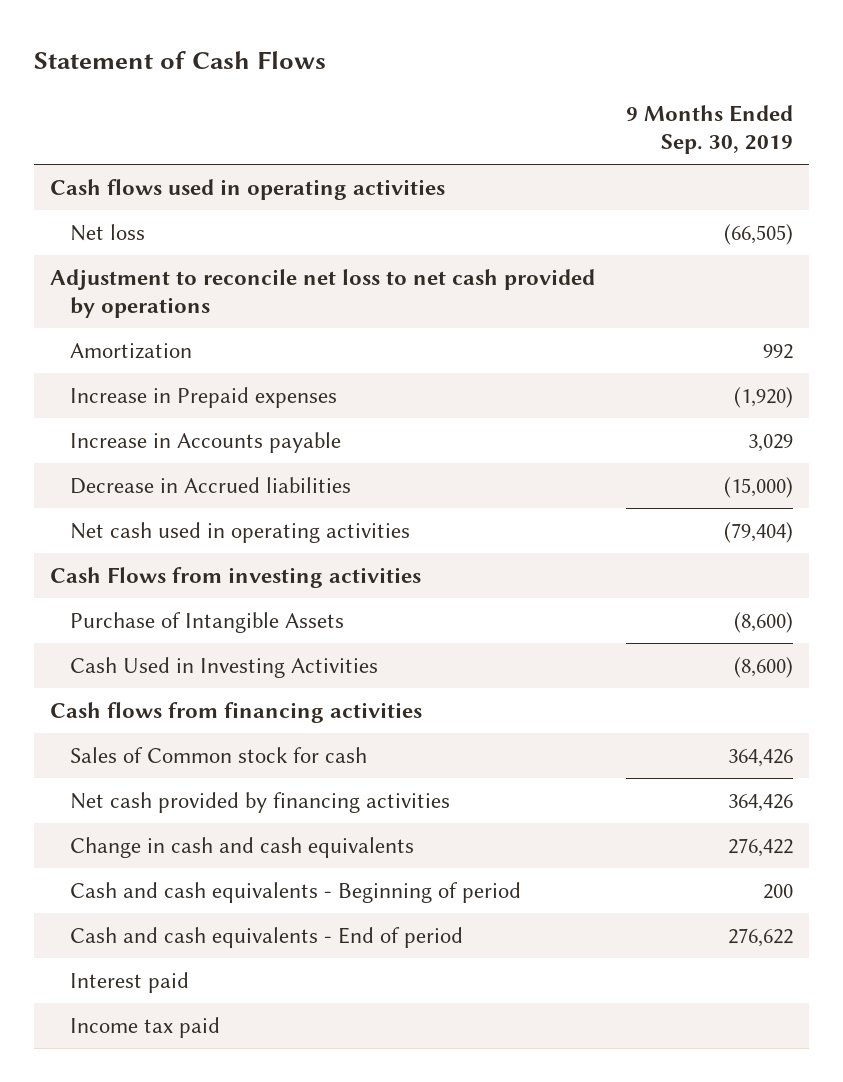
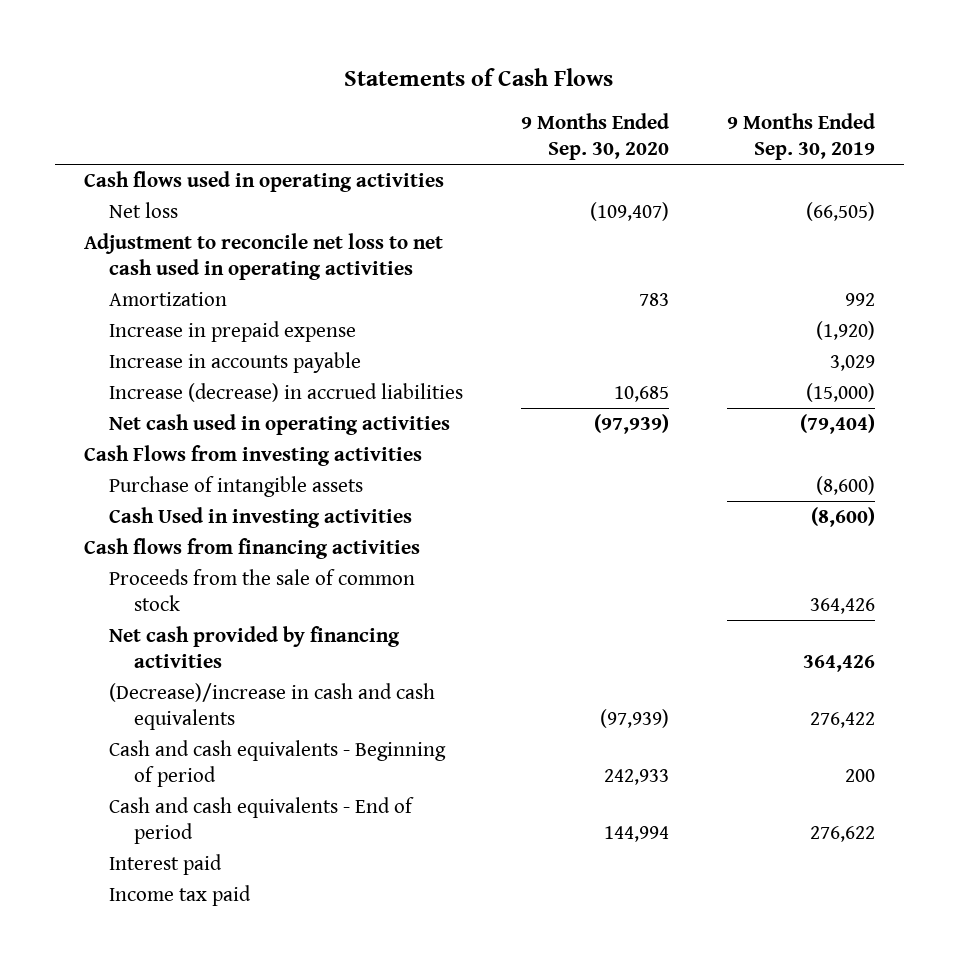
- Statement of Cash Flows
+ Statements of Cash Flows
- | 9 Months Ended Sep. 30, 2019
+ | 9 Months Ended Sep. 30, 2020 | 9 Months Ended Sep. 30, 2019
- Adjustment to reconcile net loss to net cash provided by operations
+ Adjustment to reconcile net loss to net cash used in operating activities
- Increase in Prepaid expenses | (1,920)
- Increase in Accounts payable | 3,029
- Decrease in Accrued liabilities | (15,000)
+ Increase in prepaid expense | | (1,920)
+ Increase in accounts payable | | 3,029
+ Increase (decrease) in accrued liabilities | 10,685 | (15,000)
- Purchase of Intangible Assets | (8,600)
- Cash Used in Investing Activities | (8,600)
+ Purchase of intangible assets | | (8,600)
+ Cash Used in investing activities | | (8,600)
- Sales of Common stock for cash | 364,426
+ Proceeds from the sale of common stock | | 364,426
- Change in cash and cash equivalents | 276,422
+ (Decrease)/increase in cash and cash equivalents | (97,939) | 276,422

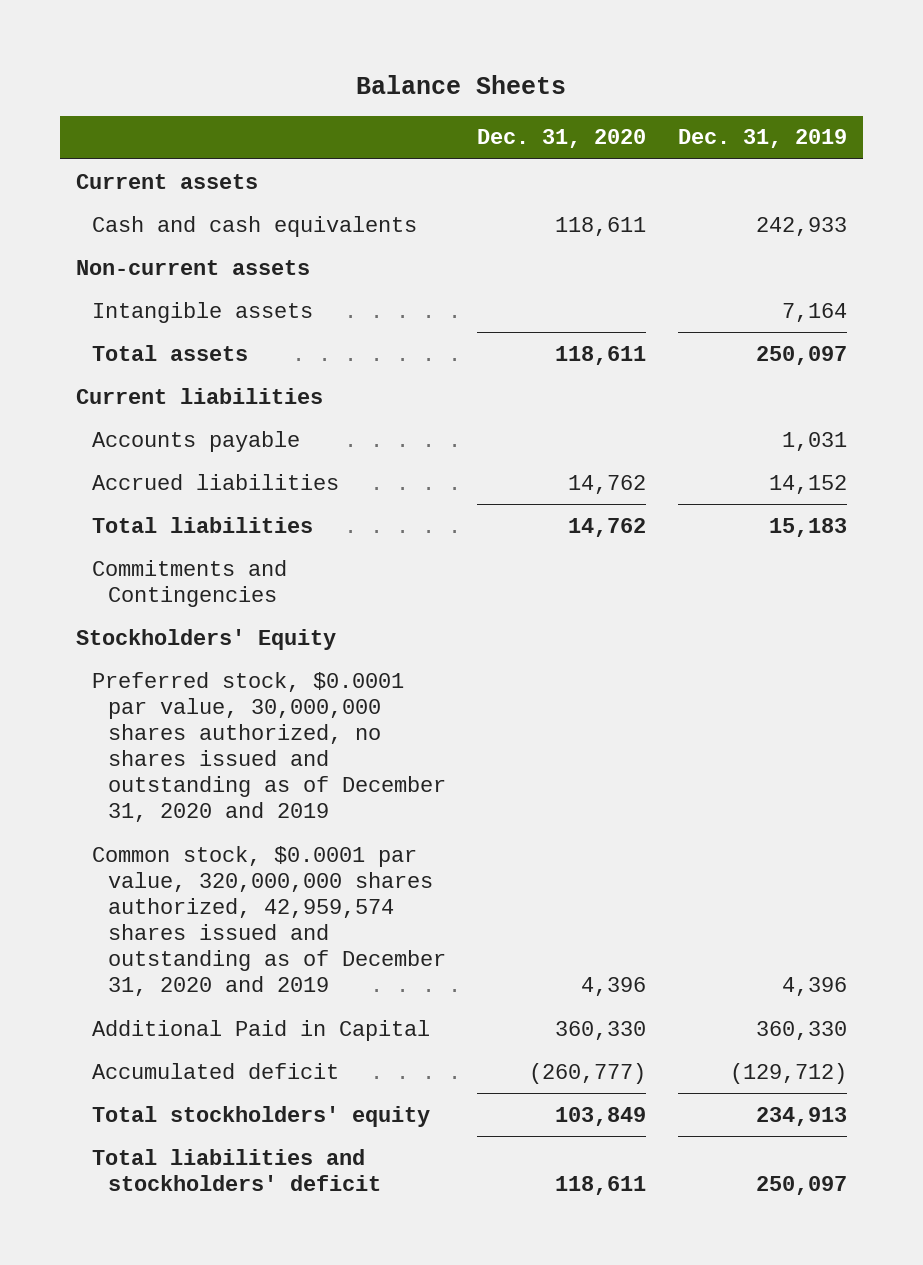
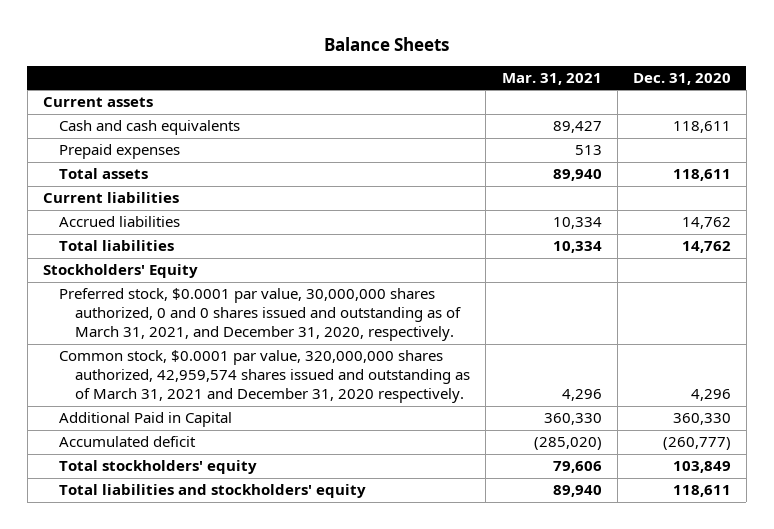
- | Dec. 31, 2020 | Dec. 31, 2019
+ | Mar. 31, 2021 | Dec. 31, 2020
- Non-current assets
- Intangible assets | | 7,164
+ Prepaid expenses | 513 |
- Accounts payable | | 1,031
- Commitments and Contingencies
- Preferred stock, $0.0001 par value, 30,000,000 shares authorized, no shares issued and outstanding as of December 31, 2020 and 2019
- Common stock, $0.0001 par value, 320,000,000 shares authorized, 42,959,574 shares issued and outstanding as of December 31, 2020 and 2019 | 4,396 | 4,396
+ Preferred stock, $0.0001 par value, 30,000,000 shares authorized, 0 and 0 shares issued and outstanding as of March 31, 2021, and December 31, 2020, respectively.
+ Common stock, $0.0001 par value, 320,000,000 shares authorized, 42,959,574 shares issued and outstanding as of March 31, 2021 and December 31, 2020 respectively. | 4,296 | 4,296
- Total liabilities and stockholders' deficit | 118,611 | 250,097
+ Total liabilities and stockholders' equity | 89,940 | 118,611

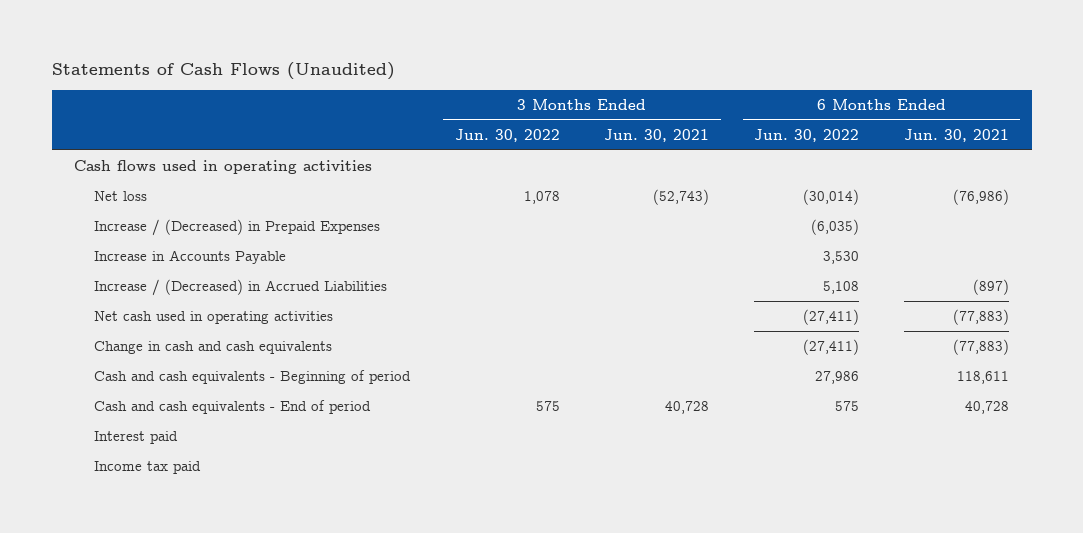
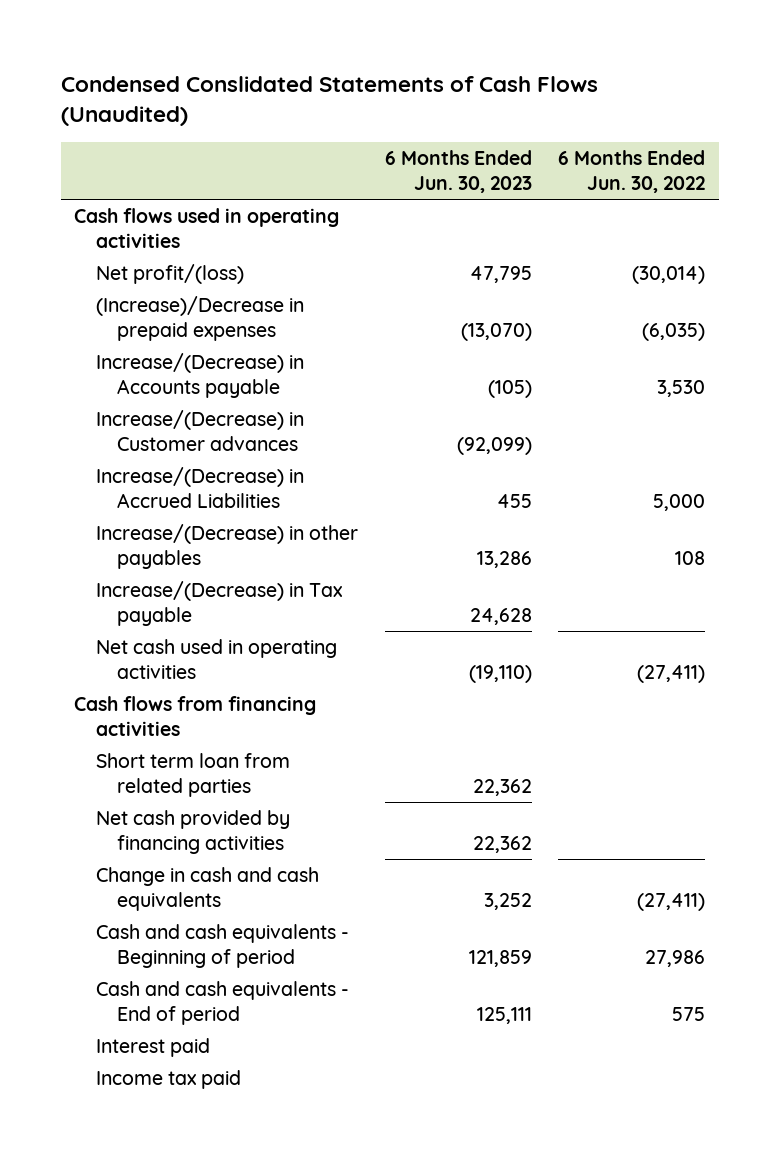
- Statements of Cash Flows (Unaudited)
+ Condensed Conslidated Statements of Cash Flows (Unaudited)
- | 3 Months Ended Jun. 30, 2022 | 3 Months Ended Jun. 30, 2021 | 6 Months Ended Jun. 30, 2022 | 6 Months Ended Jun. 30, 2021
+ | 6 Months Ended Jun. 30, 2023 | 6 Months Ended Jun. 30, 2022
- Net loss | 1,078 | (52,743) | (30,014) | (76,986)
- Increase / (Decreased) in Prepaid Expenses | | | (6,035) |
- Increase in Accounts Payable | | | 3,530 |
- Increase / (Decreased) in Accrued Liabilities | | | 5,108 | (897)
+ Net profit/(loss) | 47,795 | (30,014)
+ (Increase)/Decrease in prepaid expenses | (13,070) | (6,035)
+ Increase/(Decrease) in Accounts payable | (105) | 3,530
+ Increase/(Decrease) in Customer advances | (92,099) |
+ Increase/(Decrease) in Accrued Liabilities | 455 | 5,000
+ Increase/(Decrease) in other payables | 13,286 | 108
+ Increase/(Decrease) in Tax payable | 24,628 |
+ Cash flows from financing activities
+ Short term loan from related parties | 22,362 |
+ Net cash provided by financing activities | 22,362 |

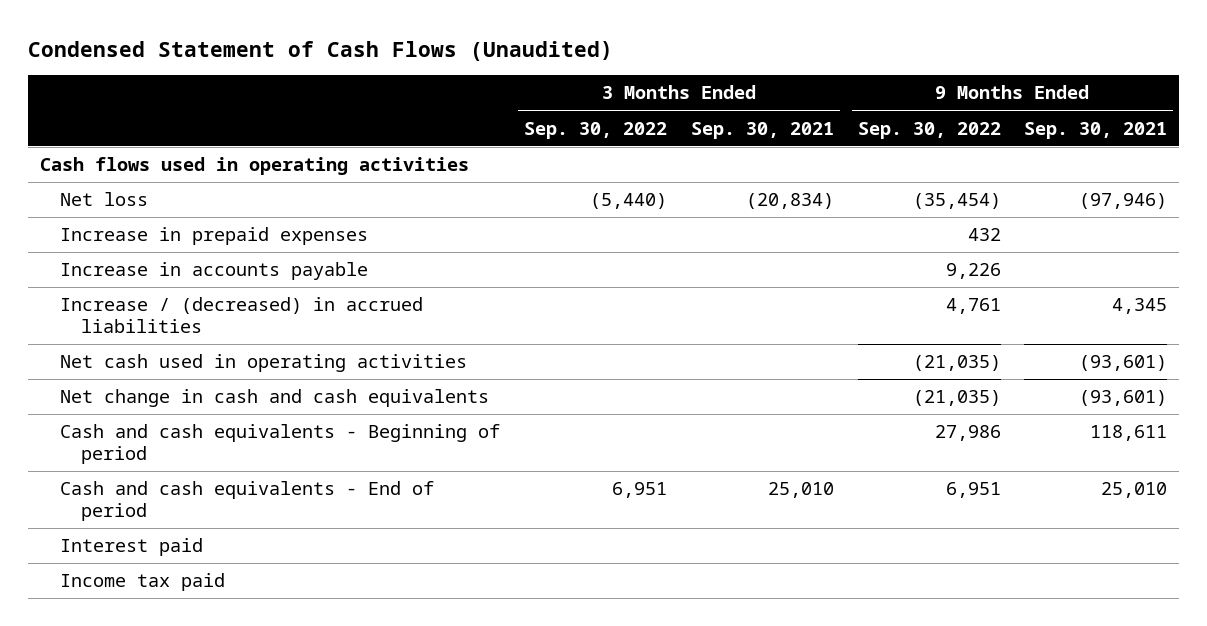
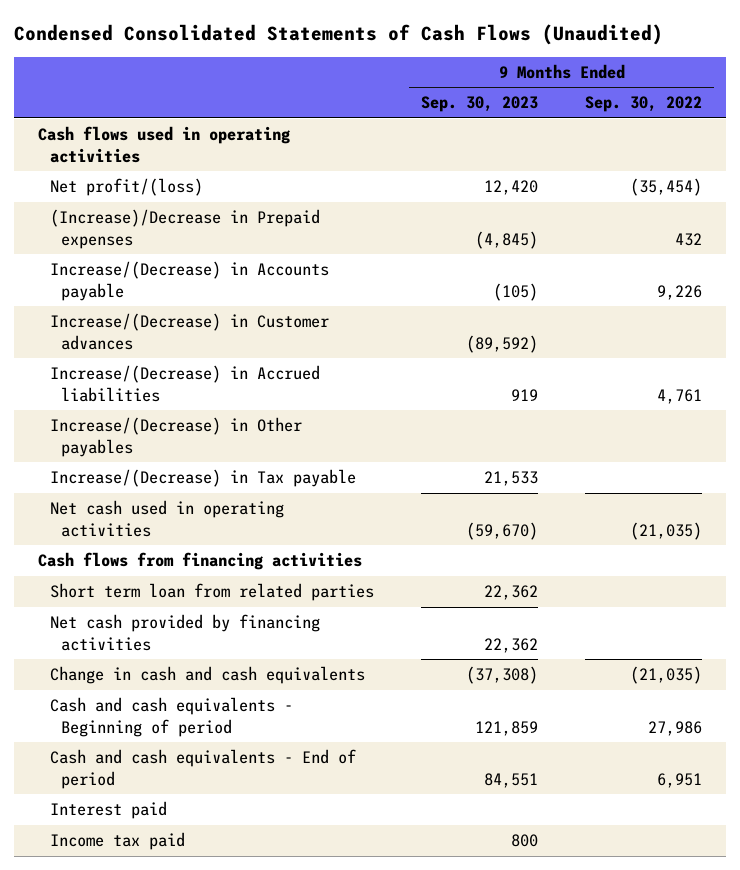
- Condensed Statement of Cash Flows (Unaudited)
+ Condensed Consolidated Statements of Cash Flows (Unaudited)
- | 3 Months Ended Sep. 30, 2022 | 3 Months Ended Sep. 30, 2021 | 9 Months Ended Sep. 30, 2022 | 9 Months Ended Sep. 30, 2021
+ | 9 Months Ended Sep. 30, 2023 | 9 Months Ended Sep. 30, 2022
- Net loss | (5,440) | (20,834) | (35,454) | (97,946)
- Increase in prepaid expenses | | | 432 |
- Increase in accounts payable | | | 9,226 |
- Increase / (decreased) in accrued liabilities | | | 4,761 | 4,345
+ Net profit/(loss) | 12,420 | (35,454)
+ (Increase)/Decrease in Prepaid expenses | (4,845) | 432
+ Increase/(Decrease) in Accounts payable | (105) | 9,226
+ Increase/(Decrease) in Customer advances | (89,592) |
+ Increase/(Decrease) in Accrued liabilities | 919 | 4,761
+ Increase/(Decrease) in Other payables
+ Increase/(Decrease) in Tax payable | 21,533 |
- Net change in cash and cash equivalents | | | (21,035) | (93,601)
+ Cash flows from financing activities
+ Short term loan from related parties | 22,362 |
+ Net cash provided by financing activities | 22,362 |
+ Change in cash and cash equivalents | (37,308) | (21,035)

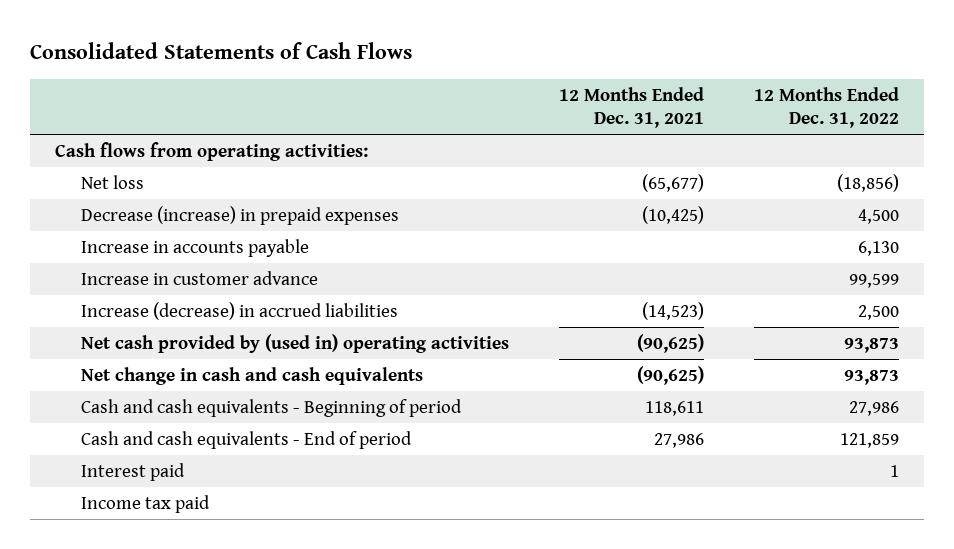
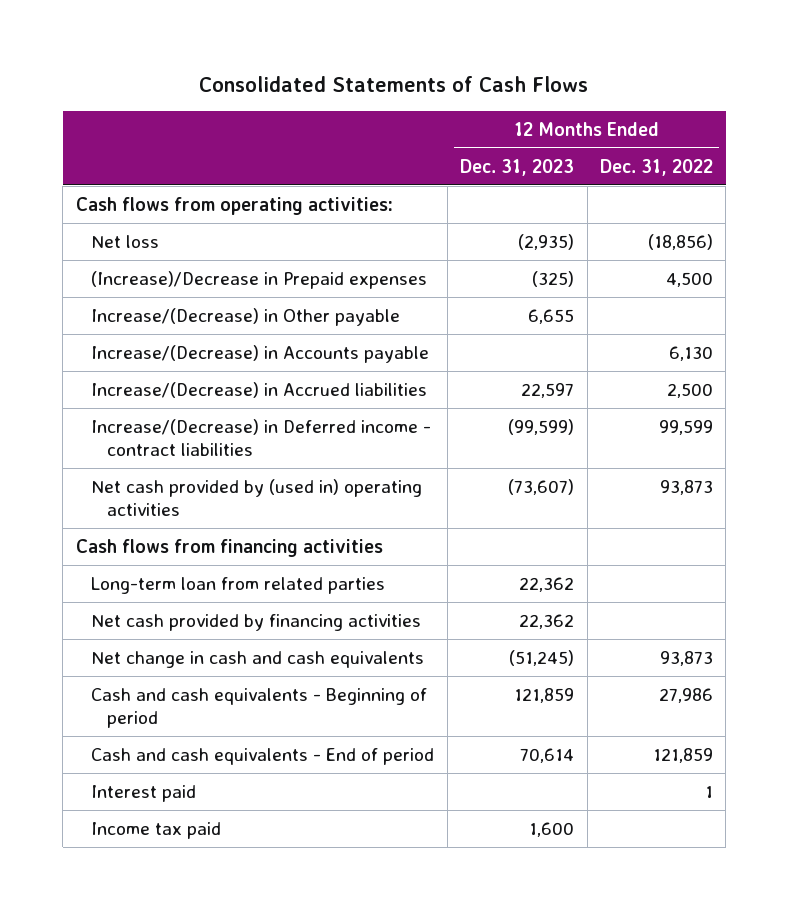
- | 12 Months Ended Dec. 31, 2021 | 12 Months Ended Dec. 31, 2022
+ | 12 Months Ended Dec. 31, 2023 | 12 Months Ended Dec. 31, 2022
- Decrease (increase) in prepaid expenses | (10,425) | 4,500
- Increase in accounts payable | | 6,130
- Increase in customer advance | | 99,599
- Increase (decrease) in accrued liabilities | (14,523) | 2,500
+ (Increase)/Decrease in Prepaid expenses | (325) | 4,500
+ Increase/(Decrease) in Other payable | 6,655 |
+ Increase/(Decrease) in Accounts payable | | 6,130
+ Increase/(Decrease) in Accrued liabilities | 22,597 | 2,500
+ Increase/(Decrease) in Deferred income - contract liabilities | (99,599) | 99,599
+ Cash flows from financing activities
+ Long-term loan from related parties | 22,362 |
+ Net cash provided by financing activities | 22,362 |

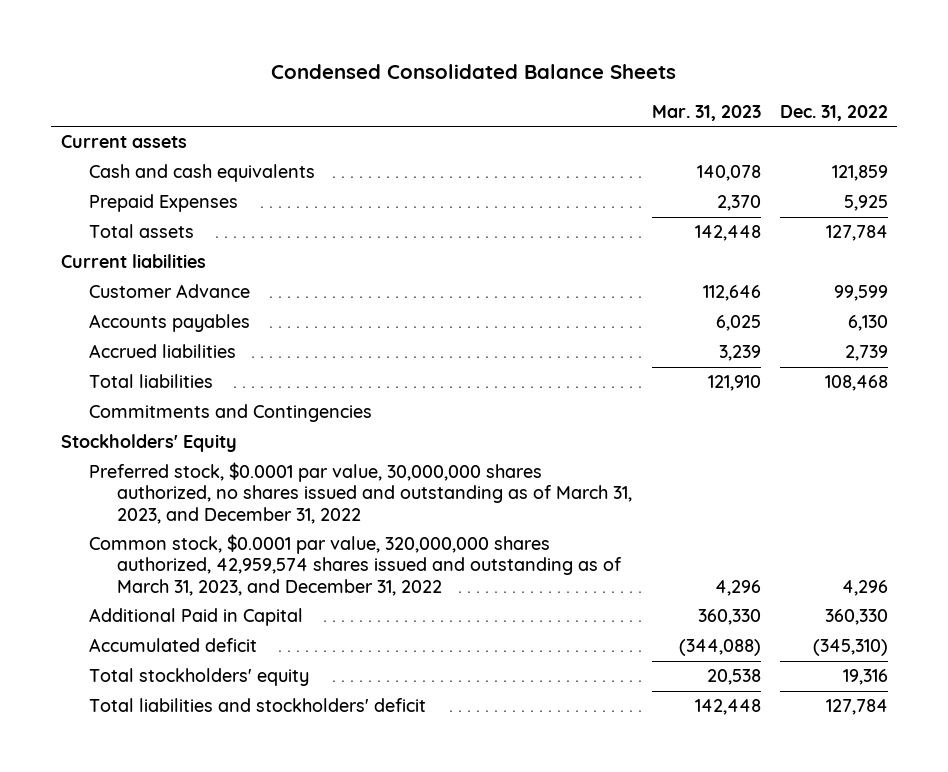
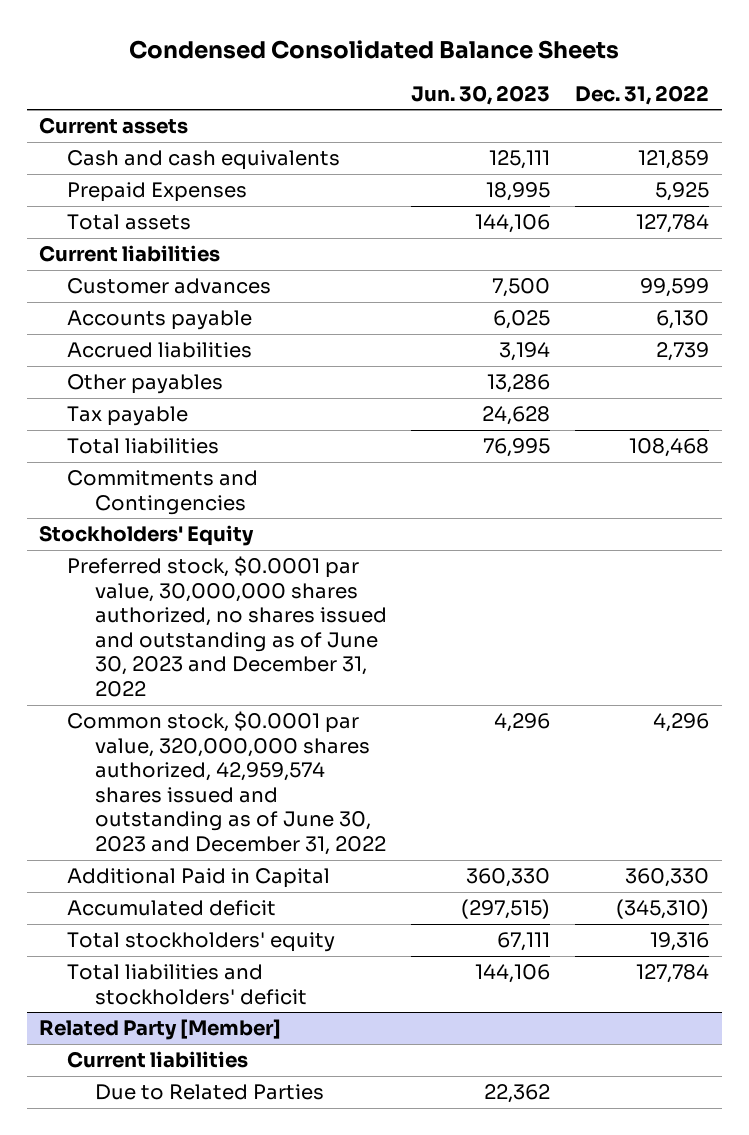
- | Mar. 31, 2023 | Dec. 31, 2022
+ | Jun. 30, 2023 | Dec. 31, 2022
- Customer Advance | 112,646 | 99,599
- Accounts payables | 6,025 | 6,130
+ Customer advances | 7,500 | 99,599
+ Accounts payable | 6,025 | 6,130
+ Other payables | 13,286 |
+ Tax payable | 24,628 |
- Preferred stock, $0.0001 par value, 30,000,000 shares authorized, no shares issued and outstanding as of March 31, 2023, and December 31, 2022
- Common stock, $0.0001 par value, 320,000,000 shares authorized, 42,959,574 shares issued and outstanding as of March 31, 2023, and December 31, 2022 | 4,296 | 4,296
+ Preferred stock, $0.0001 par value, 30,000,000 shares authorized, no shares issued and outstanding as of June 30, 2023 and December 31, 2022
+ Common stock, $0.0001 par value, 320,000,000 shares authorized, 42,959,574 shares issued and outstanding as of June 30, 2023 and December 31, 2022 | 4,296 | 4,296
+ Related Party [Member]
+ Current liabilities
+ Due to Related Parties | 22,362 |

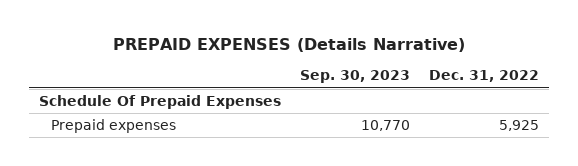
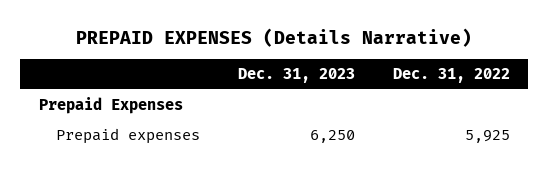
- | Sep. 30, 2023 | Dec. 31, 2022
+ | Dec. 31, 2023 | Dec. 31, 2022
- Schedule Of Prepaid Expenses
+ Prepaid Expenses

